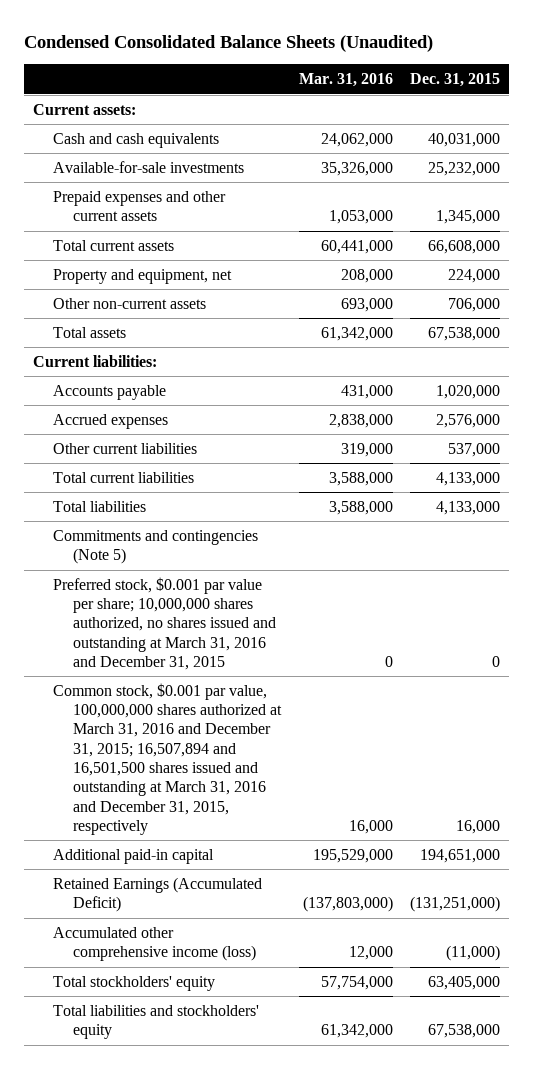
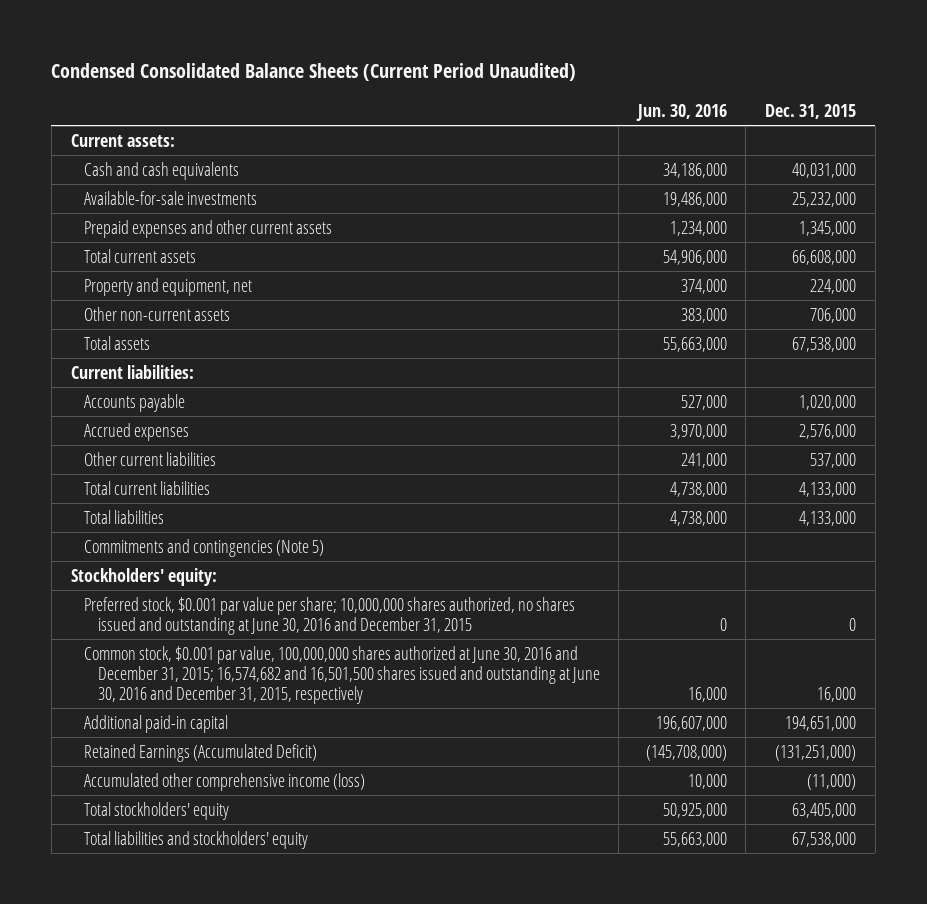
- Condensed Consolidated Balance Sheets (Unaudited)
+ Condensed Consolidated Balance Sheets (Current Period Unaudited)
- | Mar. 31, 2016 | Dec. 31, 2015
+ | Jun. 30, 2016 | Dec. 31, 2015
- Preferred stock, $0.001 par value per share; 10,000,000 shares authorized, no shares issued and outstanding at March 31, 2016 and December 31, 2015 | 0 | 0
- Common stock, $0.001 par value, 100,000,000 shares authorized at March 31, 2016 and December 31, 2015; 16,507,894 and 16,501,500 shares issued and outstanding at March 31, 2016 and December 31, 2015, respectively | 16,000 | 16,000
+ Stockholders' equity:
+ Preferred stock, $0.001 par value per share; 10,000,000 shares authorized, no shares issued and outstanding at June 30, 2016 and December 31, 2015 | 0 | 0
+ Common stock, $0.001 par value, 100,000,000 shares authorized at June 30, 2016 and December 31, 2015; 16,574,682 and 16,501,500 shares issued and outstanding at June 30, 2016 and December 31, 2015, respectively | 16,000 | 16,000

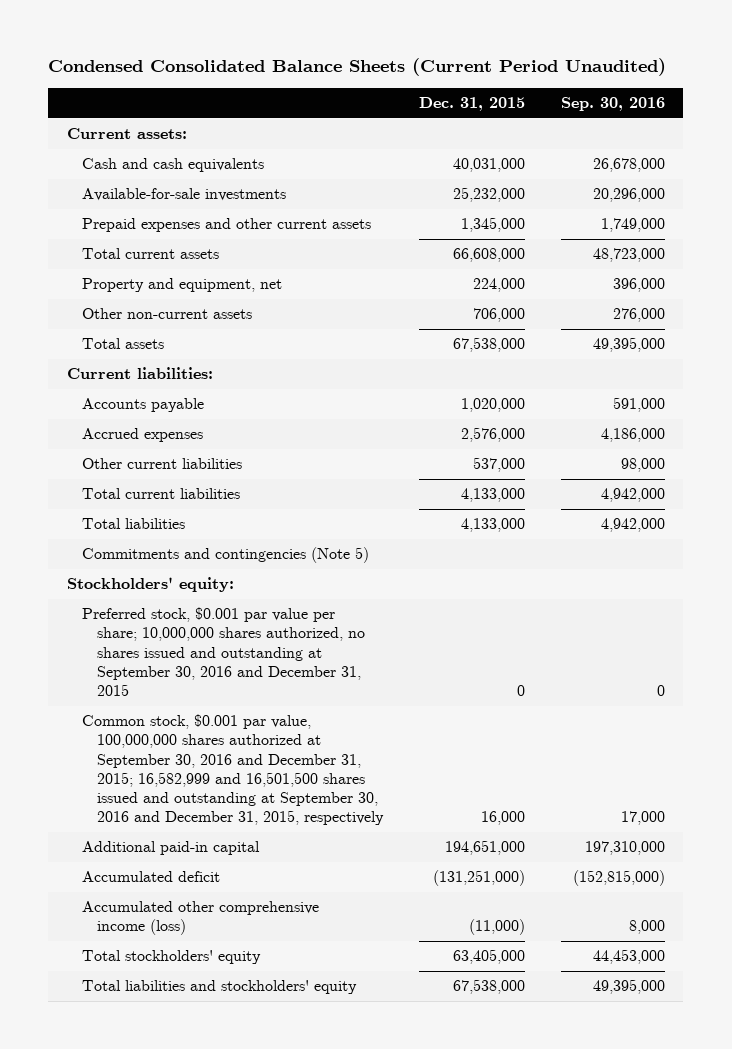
- | Jun. 30, 2016 | Dec. 31, 2015
+ | Dec. 31, 2015 | Sep. 30, 2016
- Preferred stock, $0.001 par value per share; 10,000,000 shares authorized, no shares issued and outstanding at June 30, 2016 and December 31, 2015 | 0 | 0
- Common stock, $0.001 par value, 100,000,000 shares authorized at June 30, 2016 and December 31, 2015; 16,574,682 and 16,501,500 shares issued and outstanding at June 30, 2016 and December 31, 2015, respectively | 16,000 | 16,000
+ Preferred stock, $0.001 par value per share; 10,000,000 shares authorized, no shares issued and outstanding at September 30, 2016 and December 31, 2015 | 0 | 0
+ Common stock, $0.001 par value, 100,000,000 shares authorized at September 30, 2016 and December 31, 2015; 16,582,999 and 16,501,500 shares issued and outstanding at September 30, 2016 and December 31, 2015, respectively | 16,000 | 17,000
- Retained Earnings (Accumulated Deficit) | (145,708,000) | (131,251,000)
+ Accumulated deficit | (131,251,000) | (152,815,000)

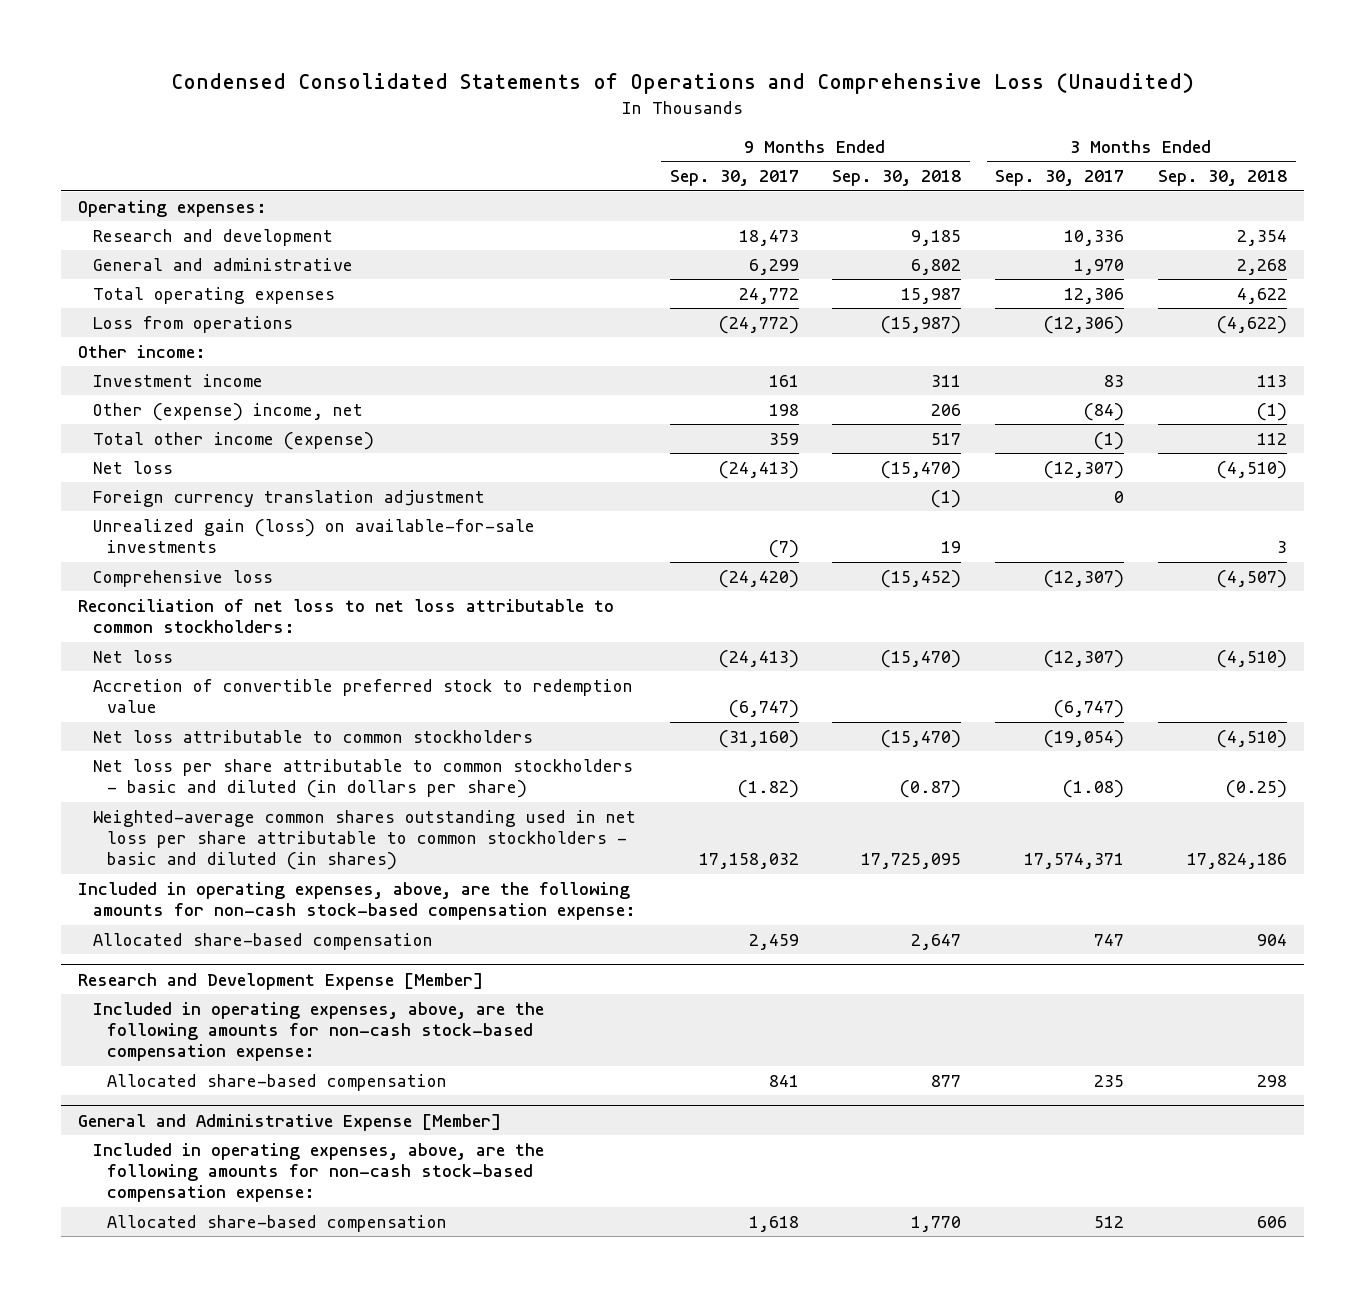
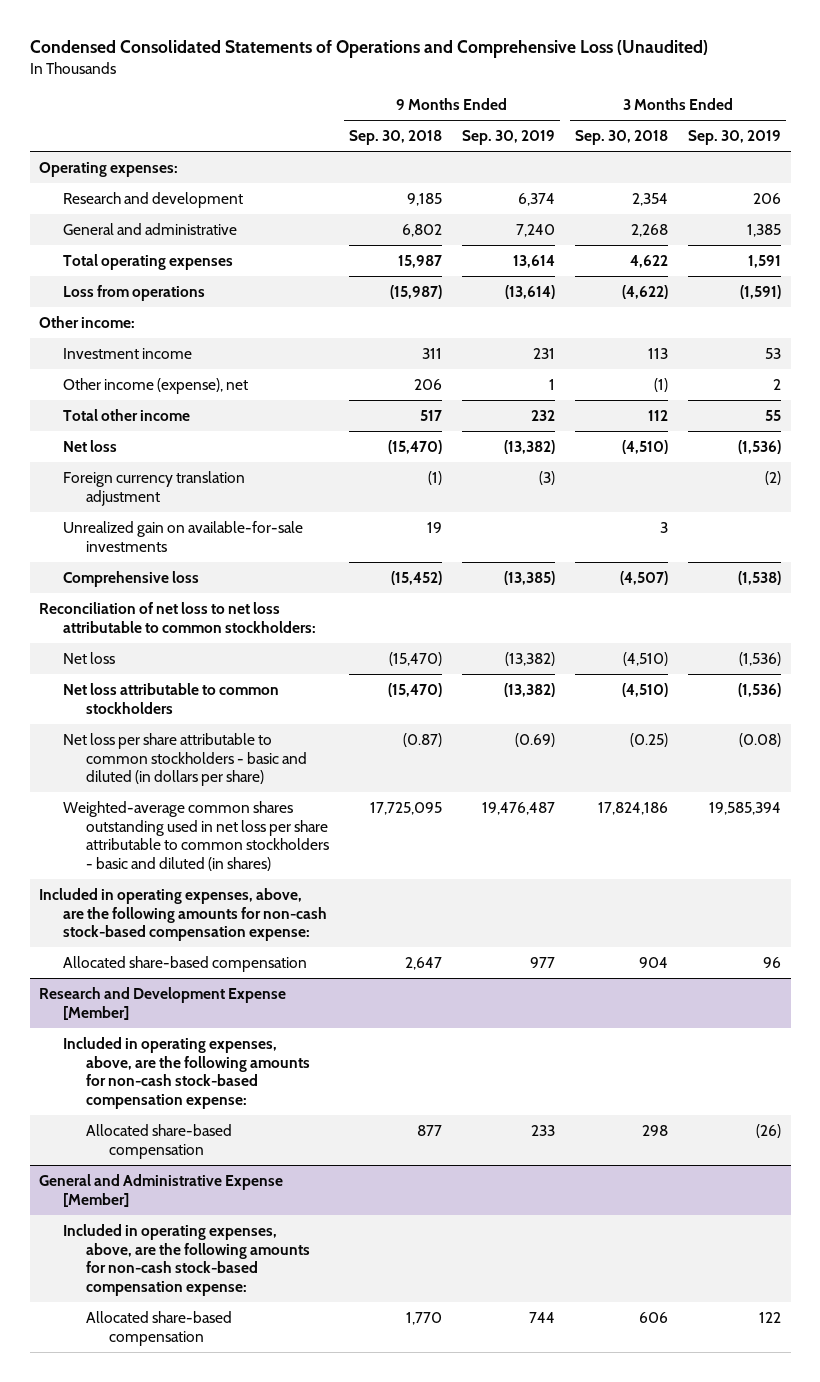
- | 9 Months Ended Sep. 30, 2017 | 9 Months Ended Sep. 30, 2018 | 3 Months Ended Sep. 30, 2017 | 3 Months Ended Sep. 30, 2018
+ | 9 Months Ended Sep. 30, 2018 | 9 Months Ended Sep. 30, 2019 | 3 Months Ended Sep. 30, 2018 | 3 Months Ended Sep. 30, 2019
- Other (expense) income, net | 198 | 206 | (84) | (1)
- Total other income (expense) | 359 | 517 | (1) | 112
+ Other income (expense), net | 206 | 1 | (1) | 2
+ Total other income | 517 | 232 | 112 | 55
- Unrealized gain (loss) on available-for-sale investments | (7) | 19 | | 3
+ Unrealized gain on available-for-sale investments | 19 | | 3 |
- Accretion of convertible preferred stock to redemption value | (6,747) | | (6,747) |

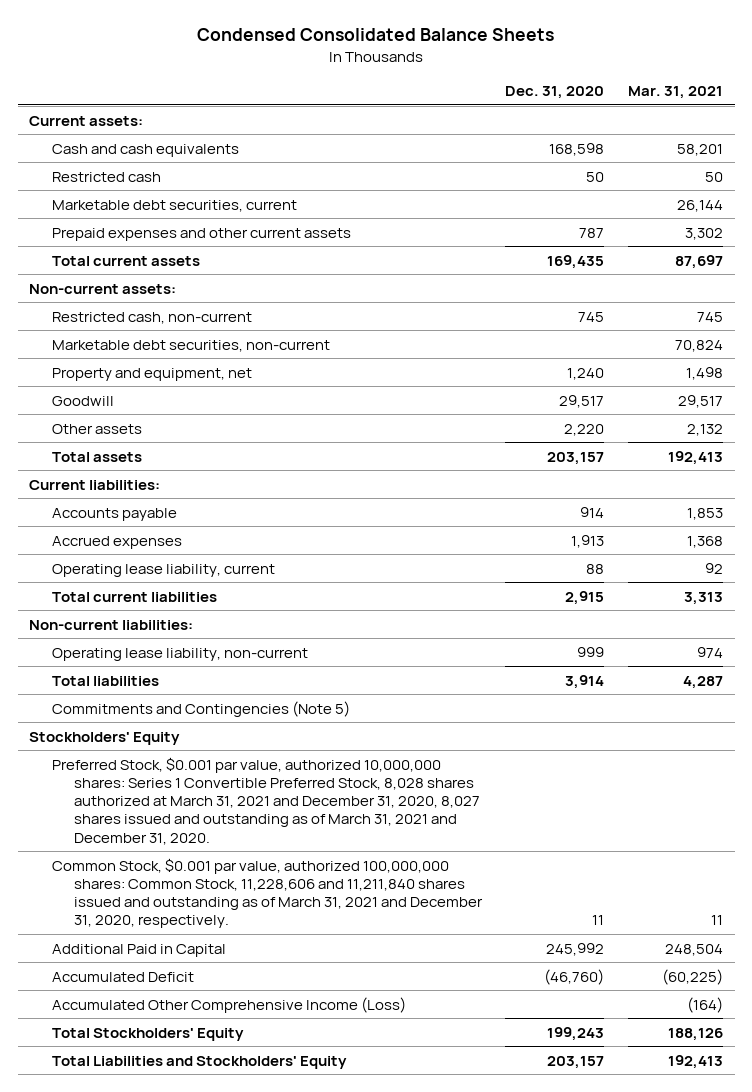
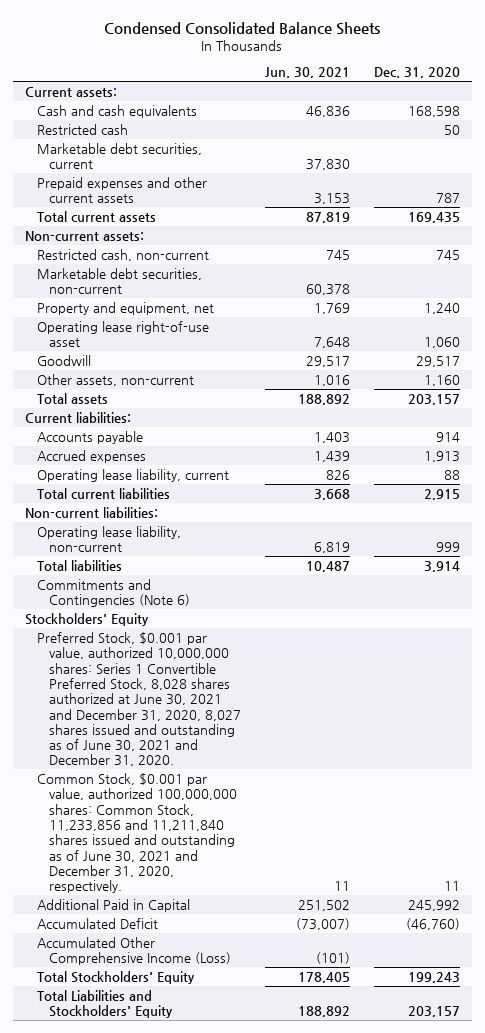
- | Dec. 31, 2020 | Mar. 31, 2021
+ | Jun. 30, 2021 | Dec. 31, 2020
+ Operating lease right-of-use asset | 7,648 | 1,060
- Other assets | 2,220 | 2,132
+ Other assets, non-current | 1,016 | 1,160
- Commitments and Contingencies (Note 5)
+ Commitments and Contingencies (Note 6)
- Preferred Stock, $0.001 par value, authorized 10,000,000 shares: Series 1 Convertible Preferred Stock, 8,028 shares authorized at March 31, 2021 and December 31, 2020, 8,027 shares issued and outstanding as of March 31, 2021 and December 31, 2020.
- Common Stock, $0.001 par value, authorized 100,000,000 shares: Common Stock, 11,228,606 and 11,211,840 shares issued and outstanding as of March 31, 2021 and December 31, 2020, respectively. | 11 | 11
+ Preferred Stock, $0.001 par value, authorized 10,000,000 shares: Series 1 Convertible Preferred Stock, 8,028 shares authorized at June 30, 2021 and December 31, 2020, 8,027 shares issued and outstanding as of June 30, 2021 and December 31, 2020.
+ Common Stock, $0.001 par value, authorized 100,000,000 shares: Common Stock, 11,233,856 and 11,211,840 shares issued and outstanding as of June 30, 2021 and December 31, 2020, respectively. | 11 | 11

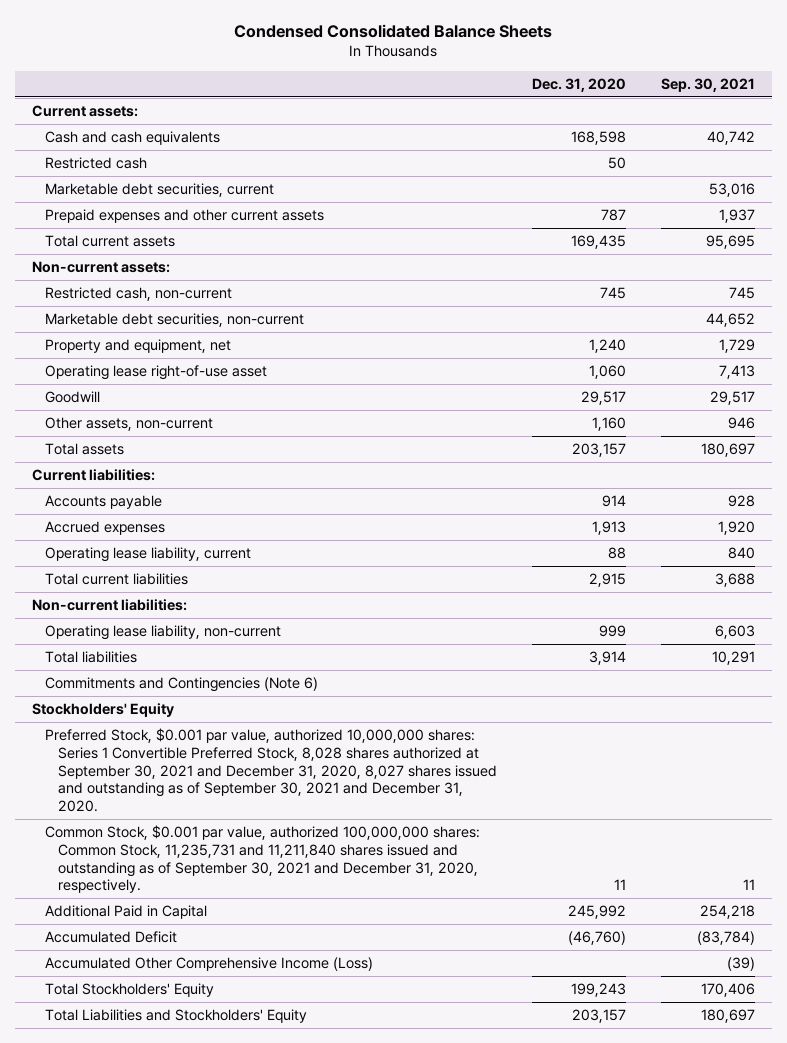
- | Jun. 30, 2021 | Dec. 31, 2020
+ | Dec. 31, 2020 | Sep. 30, 2021
- Preferred Stock, $0.001 par value, authorized 10,000,000 shares: Series 1 Convertible Preferred Stock, 8,028 shares authorized at June 30, 2021 and December 31, 2020, 8,027 shares issued and outstanding as of June 30, 2021 and December 31, 2020.
- Common Stock, $0.001 par value, authorized 100,000,000 shares: Common Stock, 11,233,856 and 11,211,840 shares issued and outstanding as of June 30, 2021 and December 31, 2020, respectively. | 11 | 11
+ Preferred Stock, $0.001 par value, authorized 10,000,000 shares: Series 1 Convertible Preferred Stock, 8,028 shares authorized at September 30, 2021 and December 31, 2020, 8,027 shares issued and outstanding as of September 30, 2021 and December 31, 2020.
+ Common Stock, $0.001 par value, authorized 100,000,000 shares: Common Stock, 11,235,731 and 11,211,840 shares issued and outstanding as of September 30, 2021 and December 31, 2020, respectively. | 11 | 11

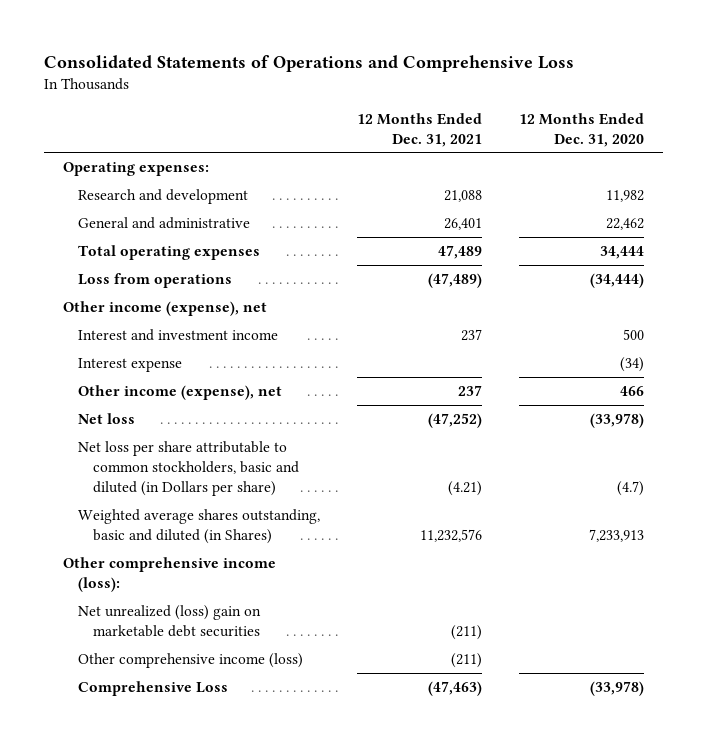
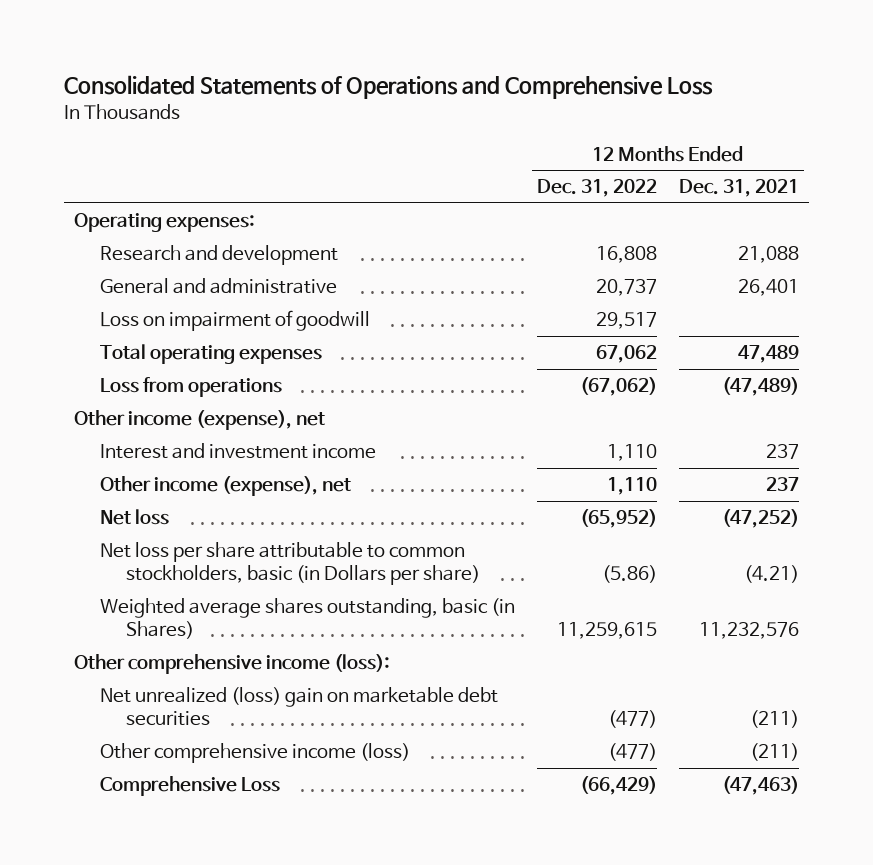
- | 12 Months Ended Dec. 31, 2021 | 12 Months Ended Dec. 31, 2020
+ | 12 Months Ended Dec. 31, 2022 | 12 Months Ended Dec. 31, 2021
+ Loss on impairment of goodwill | 29,517 |
- Interest expense | | (34)
- Net loss per share attributable to common stockholders, basic and diluted (in Dollars per share) | (4.21) | (4.7)
- Weighted average shares outstanding, basic and diluted (in Shares) | 11,232,576 | 7,233,913
+ Net loss per share attributable to common stockholders, basic (in Dollars per share) | (5.86) | (4.21)
+ Weighted average shares outstanding, basic (in Shares) | 11,259,615 | 11,232,576

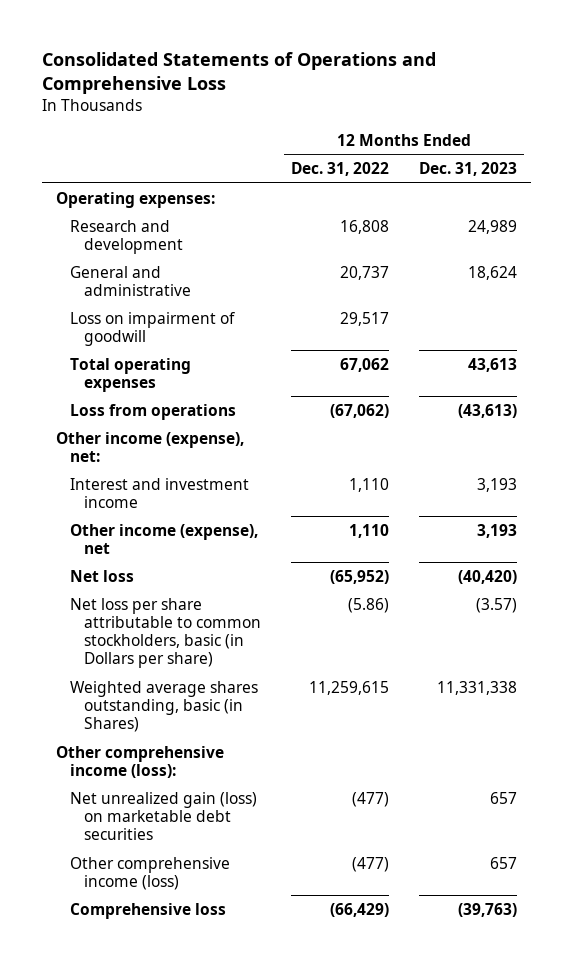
- | 12 Months Ended Dec. 31, 2022 | 12 Months Ended Dec. 31, 2021
+ | 12 Months Ended Dec. 31, 2022 | 12 Months Ended Dec. 31, 2023
- Other income (expense), net
+ Other income (expense), net:
- Net unrealized (loss) gain on marketable debt securities | (477) | (211)
+ Net unrealized gain (loss) on marketable debt securities | (477) | 657
- Comprehensive Loss | (66,429) | (47,463)
+ Comprehensive loss | (66,429) | (39,763)

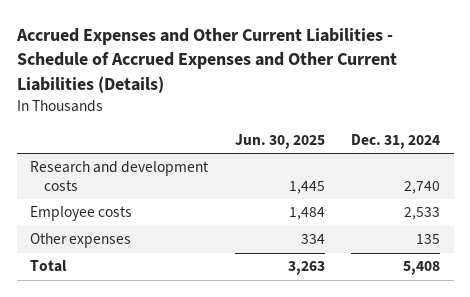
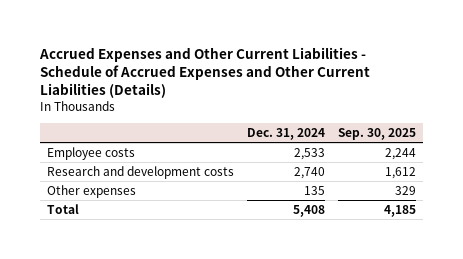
- | Jun. 30, 2025 | Dec. 31, 2024
+ | Dec. 31, 2024 | Sep. 30, 2025
moved down: Research and development costs | 2,740 | 1,612

